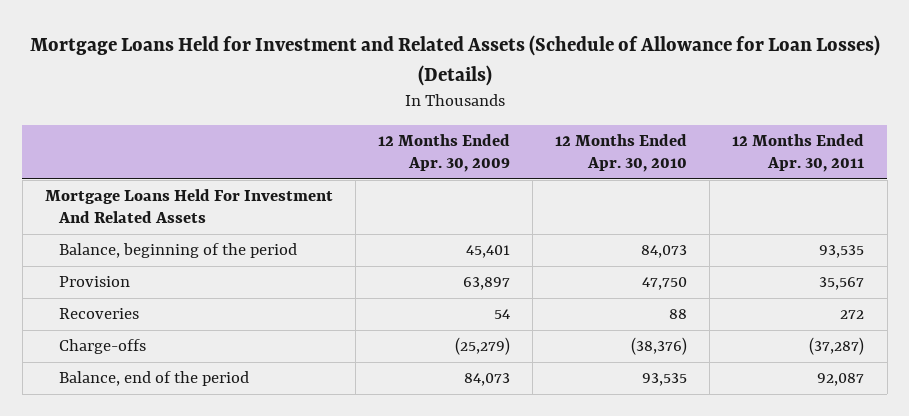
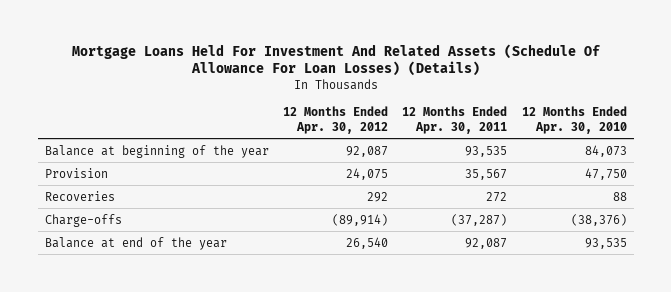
- Mortgage Loans Held for Investment and Related Assets (Schedule of Allowance for Loan Losses) (Details)
+ Mortgage Loans Held For Investment And Related Assets (Schedule Of Allowance For Loan Losses) (Details)
- | 12 Months Ended Apr. 30, 2009 | 12 Months Ended Apr. 30, 2010 | 12 Months Ended Apr. 30, 2011
+ | 12 Months Ended Apr. 30, 2012 | 12 Months Ended Apr. 30, 2011 | 12 Months Ended Apr. 30, 2010
- Mortgage Loans Held For Investment And Related Assets
- Balance, beginning of the period | 45,401 | 84,073 | 93,535
+ Balance at beginning of the year | 92,087 | 93,535 | 84,073
- Balance, end of the period | 84,073 | 93,535 | 92,087
+ Balance at end of the year | 26,540 | 92,087 | 93,535

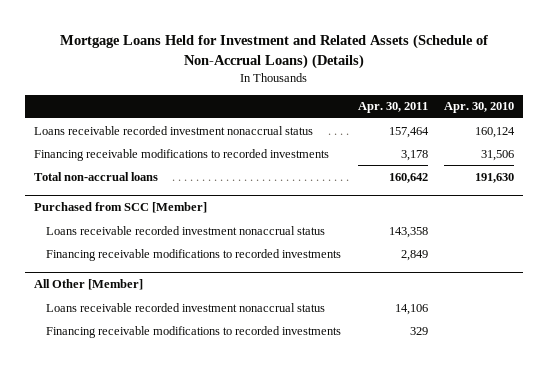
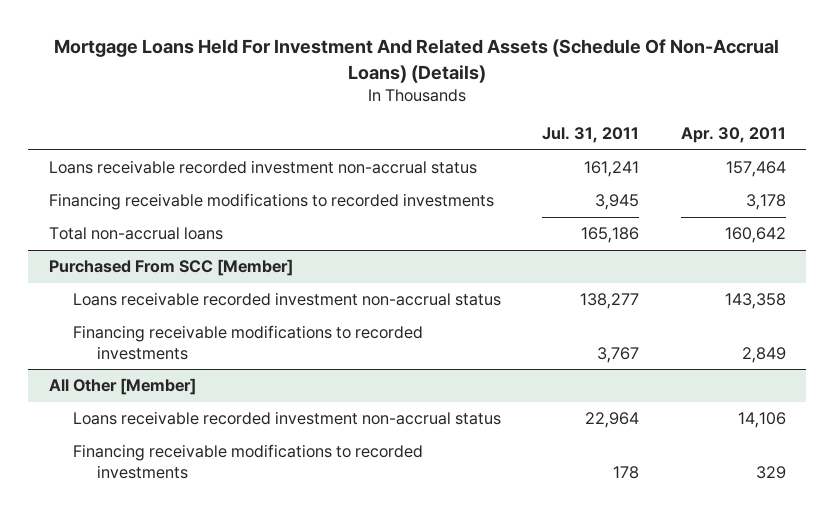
- Mortgage Loans Held for Investment and Related Assets (Schedule of Non-Accrual Loans) (Details)
+ Mortgage Loans Held For Investment And Related Assets (Schedule Of Non-Accrual Loans) (Details)
- | Apr. 30, 2011 | Apr. 30, 2010
+ | Jul. 31, 2011 | Apr. 30, 2011
- Loans receivable recorded investment nonaccrual status | 157,464 | 160,124
+ Loans receivable recorded investment non-accrual status | 161,241 | 157,464
- Purchased from SCC [Member]
- Loans receivable recorded investment nonaccrual status | 143,358 |
+ Purchased From SCC [Member]
+ Loans receivable recorded investment non-accrual status | 138,277 | 143,358
@ All Other [Member]
- Loans receivable recorded investment nonaccrual status | 14,106 |
+ Loans receivable recorded investment non-accrual status | 22,964 | 14,106

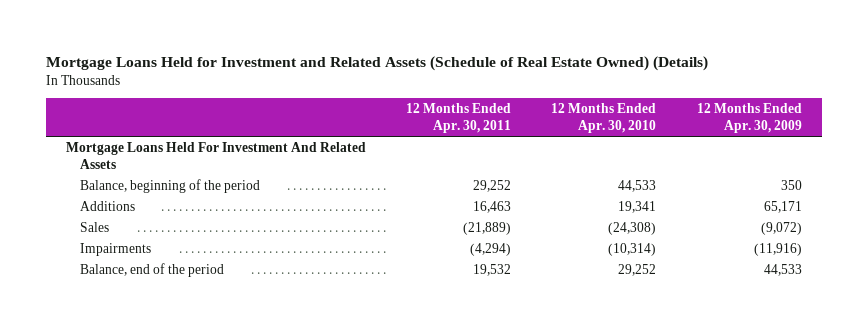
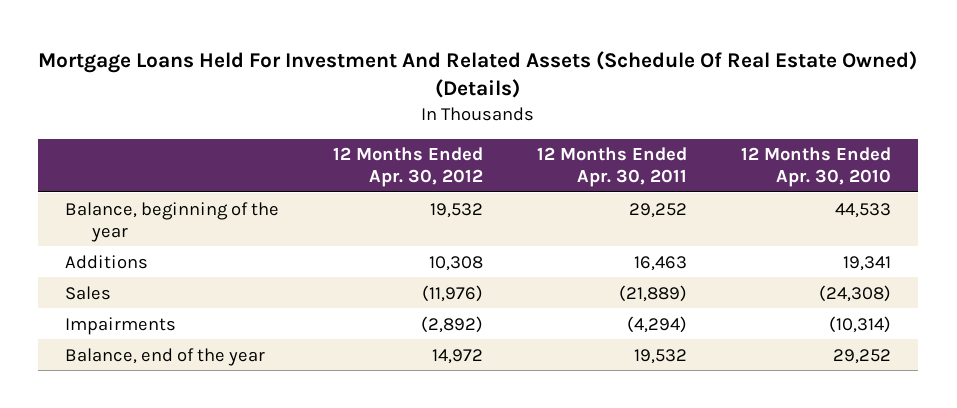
- Mortgage Loans Held for Investment and Related Assets (Schedule of Real Estate Owned) (Details)
+ Mortgage Loans Held For Investment And Related Assets (Schedule Of Real Estate Owned) (Details)
- | 12 Months Ended Apr. 30, 2011 | 12 Months Ended Apr. 30, 2010 | 12 Months Ended Apr. 30, 2009
+ | 12 Months Ended Apr. 30, 2012 | 12 Months Ended Apr. 30, 2011 | 12 Months Ended Apr. 30, 2010
- Mortgage Loans Held For Investment And Related Assets
- Balance, beginning of the period | 29,252 | 44,533 | 350
+ Balance, beginning of the year | 19,532 | 29,252 | 44,533
- Balance, end of the period | 19,532 | 29,252 | 44,533
+ Balance, end of the year | 14,972 | 19,532 | 29,252

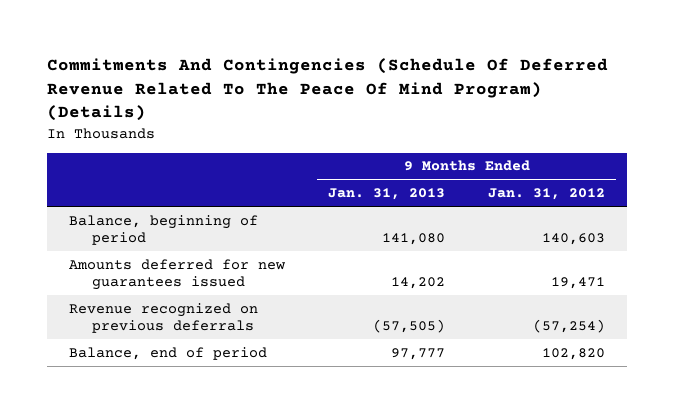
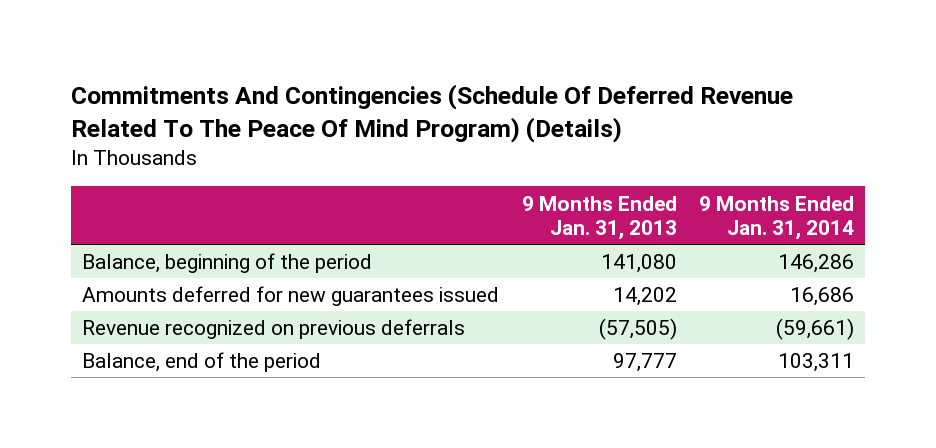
- | 9 Months Ended Jan. 31, 2013 | 9 Months Ended Jan. 31, 2012
+ | 9 Months Ended Jan. 31, 2013 | 9 Months Ended Jan. 31, 2014
- Balance, beginning of period | 141,080 | 140,603
+ Balance, beginning of the period | 141,080 | 146,286
- Balance, end of period | 97,777 | 102,820
+ Balance, end of the period | 97,777 | 103,311

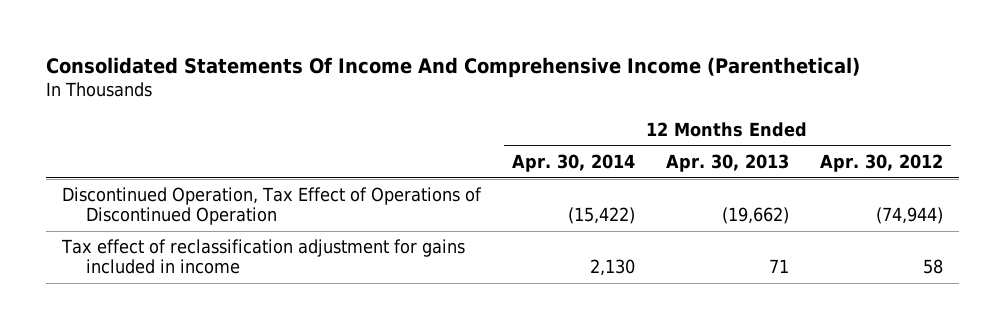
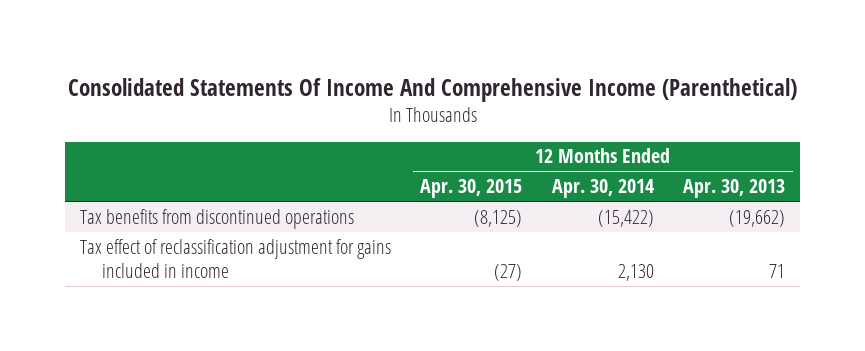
- | 12 Months Ended Apr. 30, 2014 | 12 Months Ended Apr. 30, 2013 | 12 Months Ended Apr. 30, 2012
+ | 12 Months Ended Apr. 30, 2015 | 12 Months Ended Apr. 30, 2014 | 12 Months Ended Apr. 30, 2013
- Discontinued Operation, Tax Effect of Operations of Discontinued Operation | (15,422) | (19,662) | (74,944)
+ Tax benefits from discontinued operations | (8,125) | (15,422) | (19,662)

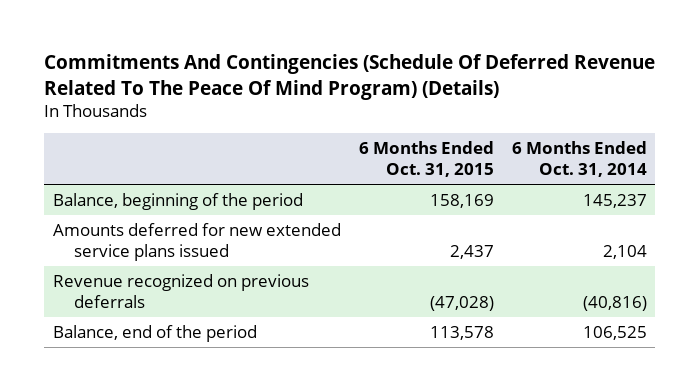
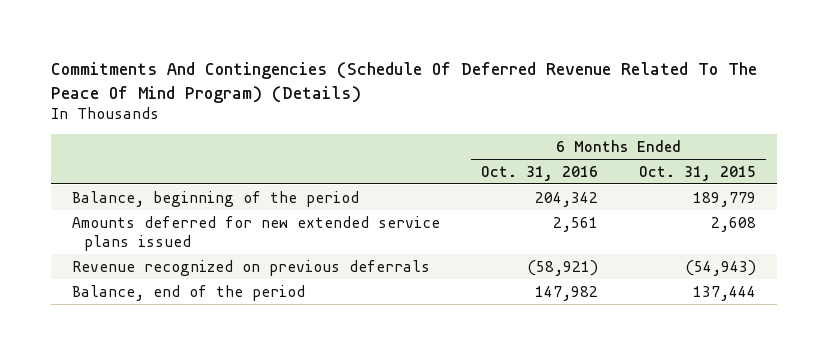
- | 6 Months Ended Oct. 31, 2015 | 6 Months Ended Oct. 31, 2014
+ | 6 Months Ended Oct. 31, 2016 | 6 Months Ended Oct. 31, 2015
- Balance, beginning of the period | 158,169 | 145,237
- Amounts deferred for new extended service plans issued | 2,437 | 2,104
- Revenue recognized on previous deferrals | (47,028) | (40,816)
- Balance, end of the period | 113,578 | 106,525
+ Balance, beginning of the period | 204,342 | 189,779
+ Amounts deferred for new extended service plans issued | 2,561 | 2,608
+ Revenue recognized on previous deferrals | (58,921) | (54,943)
+ Balance, end of the period | 147,982 | 137,444

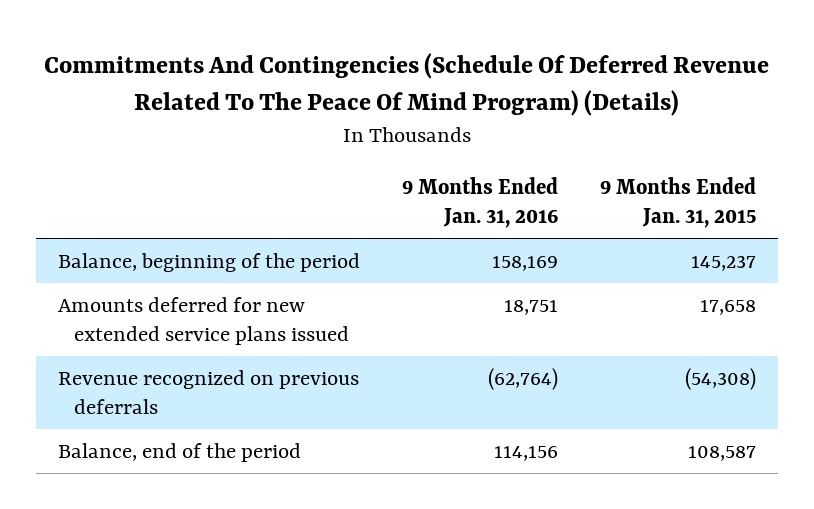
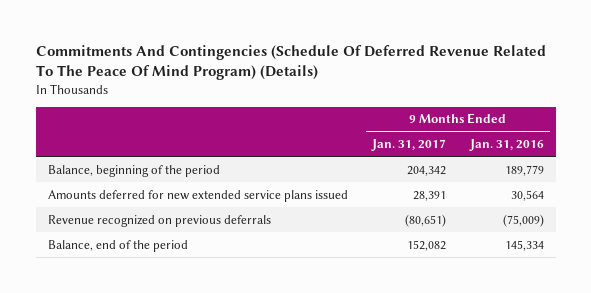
- | 9 Months Ended Jan. 31, 2016 | 9 Months Ended Jan. 31, 2015
+ | 9 Months Ended Jan. 31, 2017 | 9 Months Ended Jan. 31, 2016
- Balance, beginning of the period | 158,169 | 145,237
- Amounts deferred for new extended service plans issued | 18,751 | 17,658
- Revenue recognized on previous deferrals | (62,764) | (54,308)
- Balance, end of the period | 114,156 | 108,587
+ Balance, beginning of the period | 204,342 | 189,779
+ Amounts deferred for new extended service plans issued | 28,391 | 30,564
+ Revenue recognized on previous deferrals | (80,651) | (75,009)
+ Balance, end of the period | 152,082 | 145,334

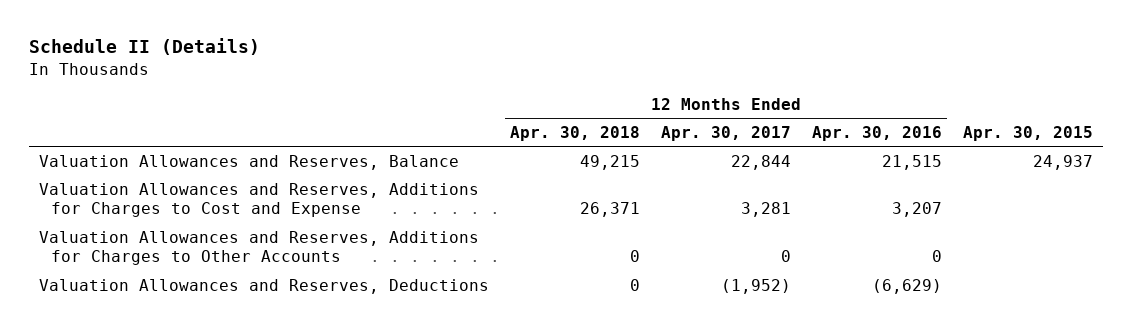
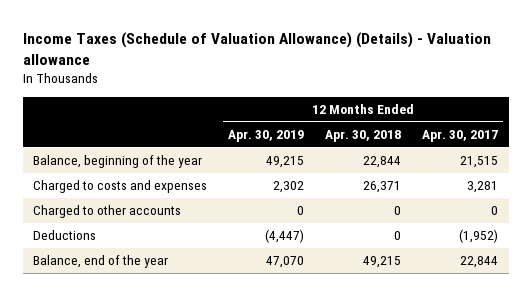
- Schedule II (Details)
+ Income Taxes (Schedule of Valuation Allowance) (Details) - Valuation allowance
- | 12 Months Ended Apr. 30, 2018 | 12 Months Ended Apr. 30, 2017 | 12 Months Ended Apr. 30, 2016 | Apr. 30, 2015
+ | 12 Months Ended Apr. 30, 2019 | 12 Months Ended Apr. 30, 2018 | 12 Months Ended Apr. 30, 2017
- Valuation Allowances and Reserves, Balance | 49,215 | 22,844 | 21,515 | 24,937
- Valuation Allowances and Reserves, Additions for Charges to Cost and Expense | 26,371 | 3,281 | 3,207 |
- Valuation Allowances and Reserves, Additions for Charges to Other Accounts | 0 | 0 | 0 |
- Valuation Allowances and Reserves, Deductions | 0 | (1,952) | (6,629) |
+ Balance, beginning of the year | 49,215 | 22,844 | 21,515
+ Charged to costs and expenses | 2,302 | 26,371 | 3,281
+ Charged to other accounts | 0 | 0 | 0
+ Deductions | (4,447) | 0 | (1,952)
+ Balance, end of the year | 47,070 | 49,215 | 22,844

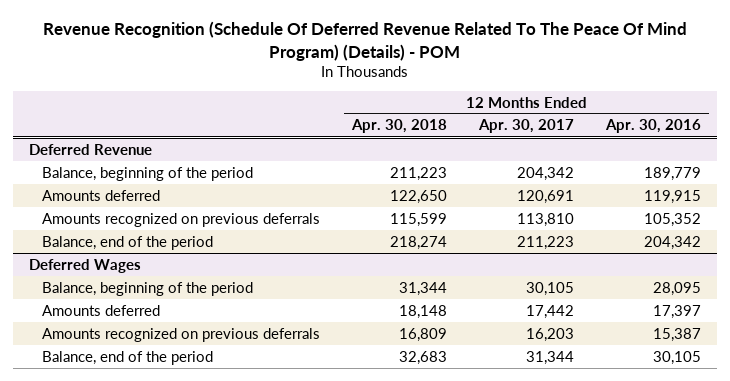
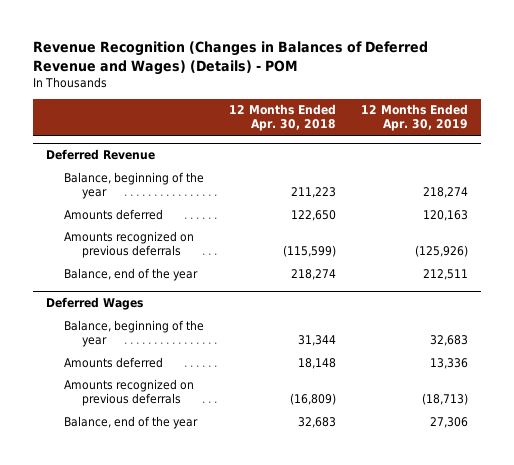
- Revenue Recognition (Schedule Of Deferred Revenue Related To The Peace Of Mind Program) (Details) - POM
+ Revenue Recognition (Changes in Balances of Deferred Revenue and Wages) (Details) - POM
- | 12 Months Ended Apr. 30, 2018 | 12 Months Ended Apr. 30, 2017 | 12 Months Ended Apr. 30, 2016
+ | 12 Months Ended Apr. 30, 2018 | 12 Months Ended Apr. 30, 2019
@ Deferred Revenue
- Balance, beginning of the period | 211,223 | 204,342 | 189,779
+ Balance, beginning of the year | 211,223 | 218,274
- Amounts recognized on previous deferrals | 115,599 | 113,810 | 105,352
- Balance, end of the period | 218,274 | 211,223 | 204,342
+ Amounts recognized on previous deferrals | (115,599) | (125,926)
+ Balance, end of the year | 218,274 | 212,511
@ Deferred Wages
- Balance, beginning of the period | 31,344 | 30,105 | 28,095
+ Balance, beginning of the year | 31,344 | 32,683
- Amounts recognized on previous deferrals | 16,809 | 16,203 | 15,387
- Balance, end of the period | 32,683 | 31,344 | 30,105
+ Amounts recognized on previous deferrals | (16,809) | (18,713)
+ Balance, end of the year | 32,683 | 27,306

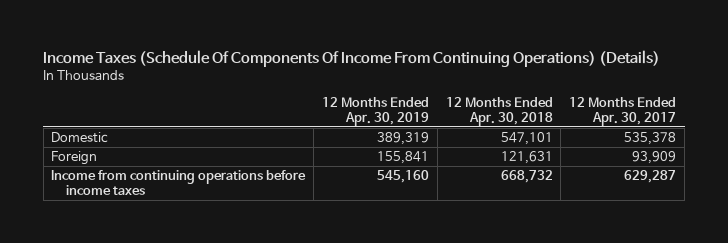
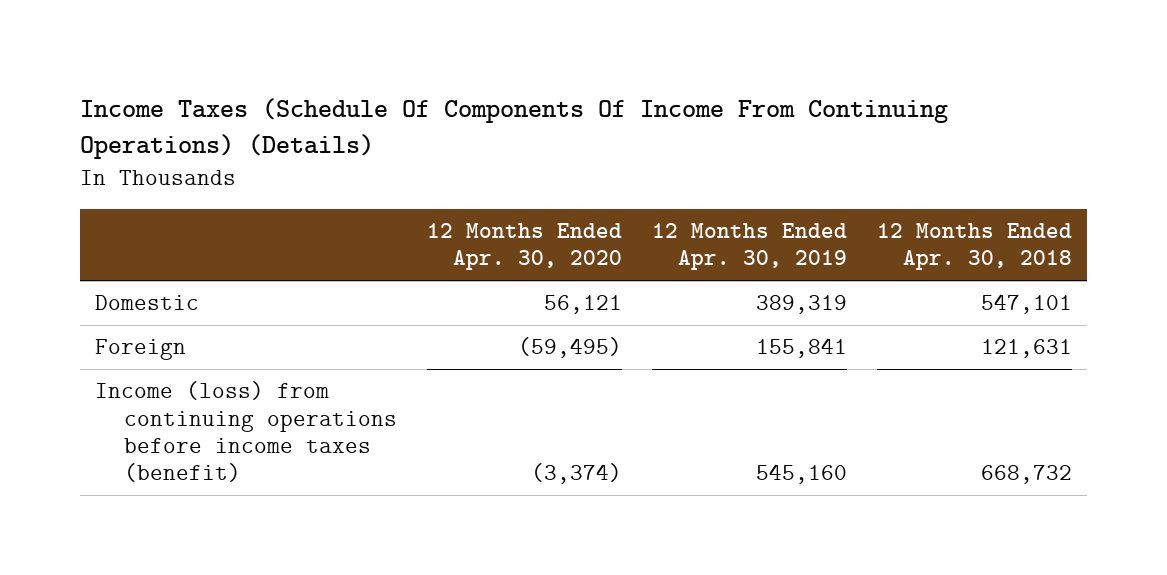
- | 12 Months Ended Apr. 30, 2019 | 12 Months Ended Apr. 30, 2018 | 12 Months Ended Apr. 30, 2017
+ | 12 Months Ended Apr. 30, 2020 | 12 Months Ended Apr. 30, 2019 | 12 Months Ended Apr. 30, 2018
- Income from continuing operations before income taxes | 545,160 | 668,732 | 629,287
+ Income (loss) from continuing operations before income taxes (benefit) | (3,374) | 545,160 | 668,732

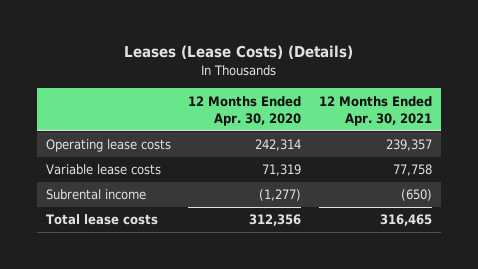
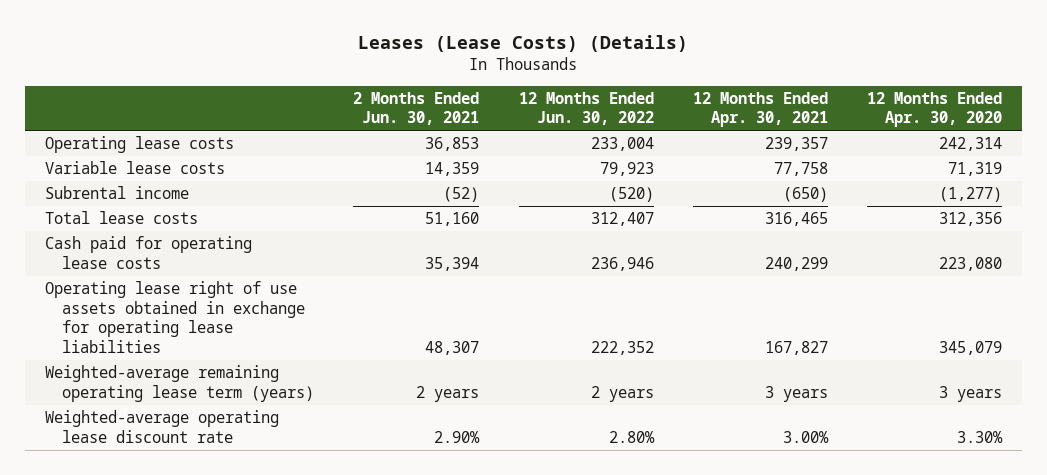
- | 12 Months Ended Apr. 30, 2020 | 12 Months Ended Apr. 30, 2021
+ | 2 Months Ended Jun. 30, 2021 | 12 Months Ended Jun. 30, 2022 | 12 Months Ended Apr. 30, 2021 | 12 Months Ended Apr. 30, 2020
+ Cash paid for operating lease costs | 35,394 | 236,946 | 240,299 | 223,080
+ Operating lease right of use assets obtained in exchange for operating lease liabilities | 48,307 | 222,352 | 167,827 | 345,079
+ Weighted-average remaining operating lease term (years) | 2 years | 2 years | 3 years | 3 years
+ Weighted-average operating lease discount rate | 2.90% | 2.80% | 3.00% | 3.30%

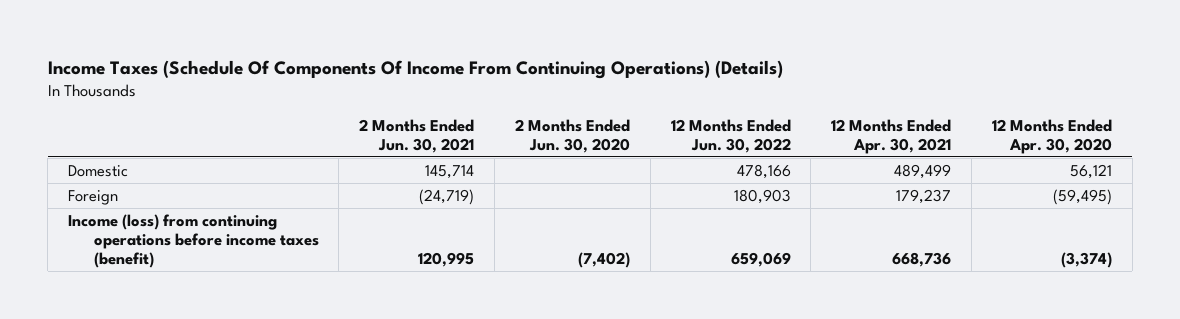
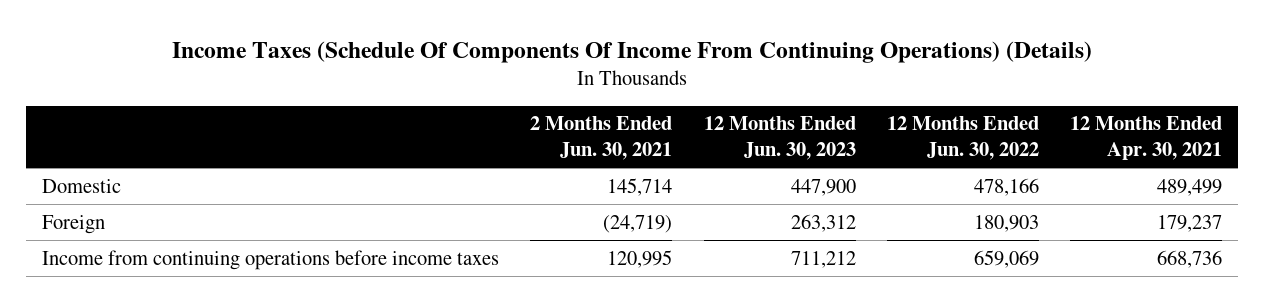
- | 2 Months Ended Jun. 30, 2021 | 2 Months Ended Jun. 30, 2020 | 12 Months Ended Jun. 30, 2022 | 12 Months Ended Apr. 30, 2021 | 12 Months Ended Apr. 30, 2020
+ | 2 Months Ended Jun. 30, 2021 | 12 Months Ended Jun. 30, 2023 | 12 Months Ended Jun. 30, 2022 | 12 Months Ended Apr. 30, 2021
- Income (loss) from continuing operations before income taxes (benefit) | 120,995 | (7,402) | 659,069 | 668,736 | (3,374)
+ Income from continuing operations before income taxes | 120,995 | 711,212 | 659,069 | 668,736

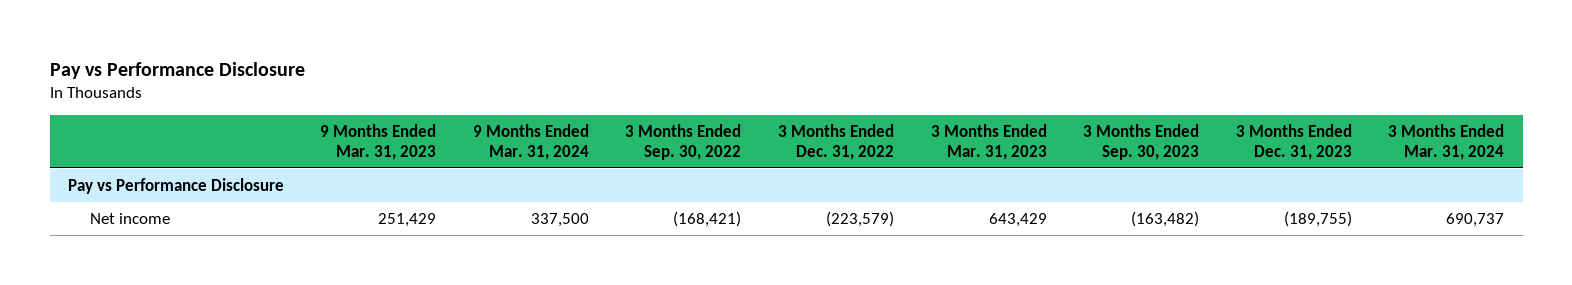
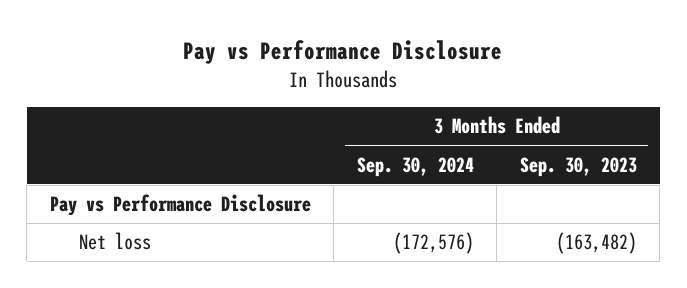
- | 9 Months Ended Mar. 31, 2023 | 9 Months Ended Mar. 31, 2024 | 3 Months Ended Sep. 30, 2022 | 3 Months Ended Dec. 31, 2022 | 3 Months Ended Mar. 31, 2023 | 3 Months Ended Sep. 30, 2023 | 3 Months Ended Dec. 31, 2023 | 3 Months Ended Mar. 31, 2024
+ | 3 Months Ended Sep. 30, 2024 | 3 Months Ended Sep. 30, 2023
- Net income | 251,429 | 337,500 | (168,421) | (223,579) | 643,429 | (163,482) | (189,755) | 690,737
+ Net loss | (172,576) | (163,482)

